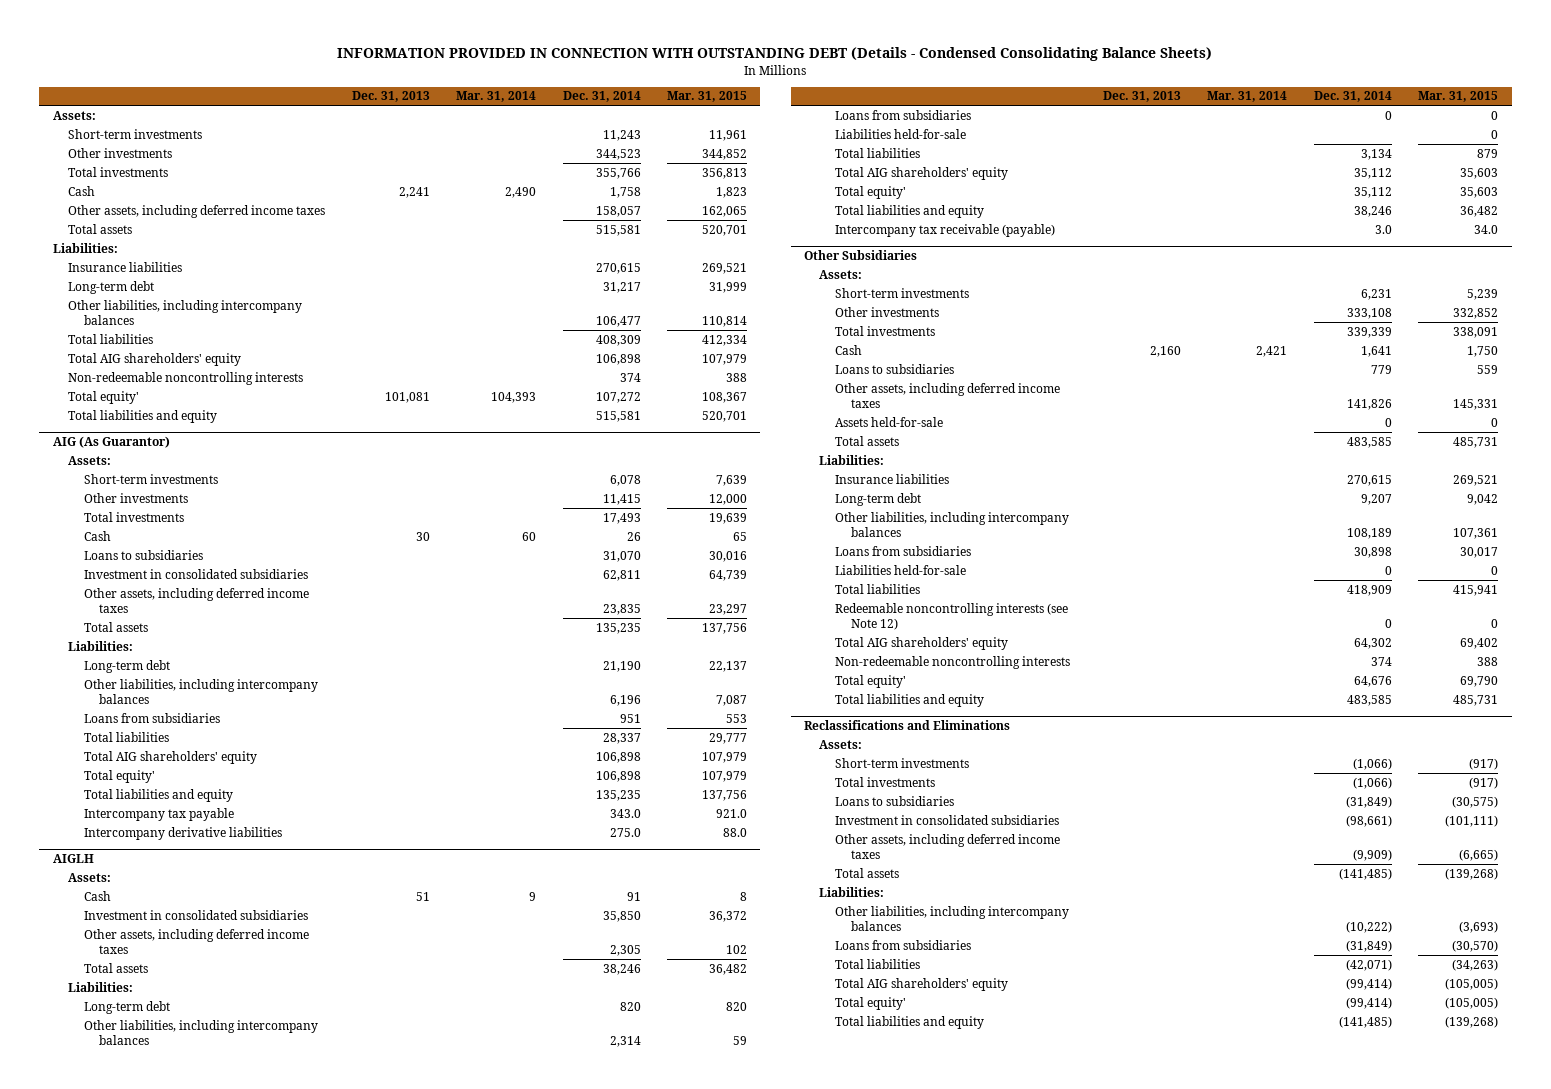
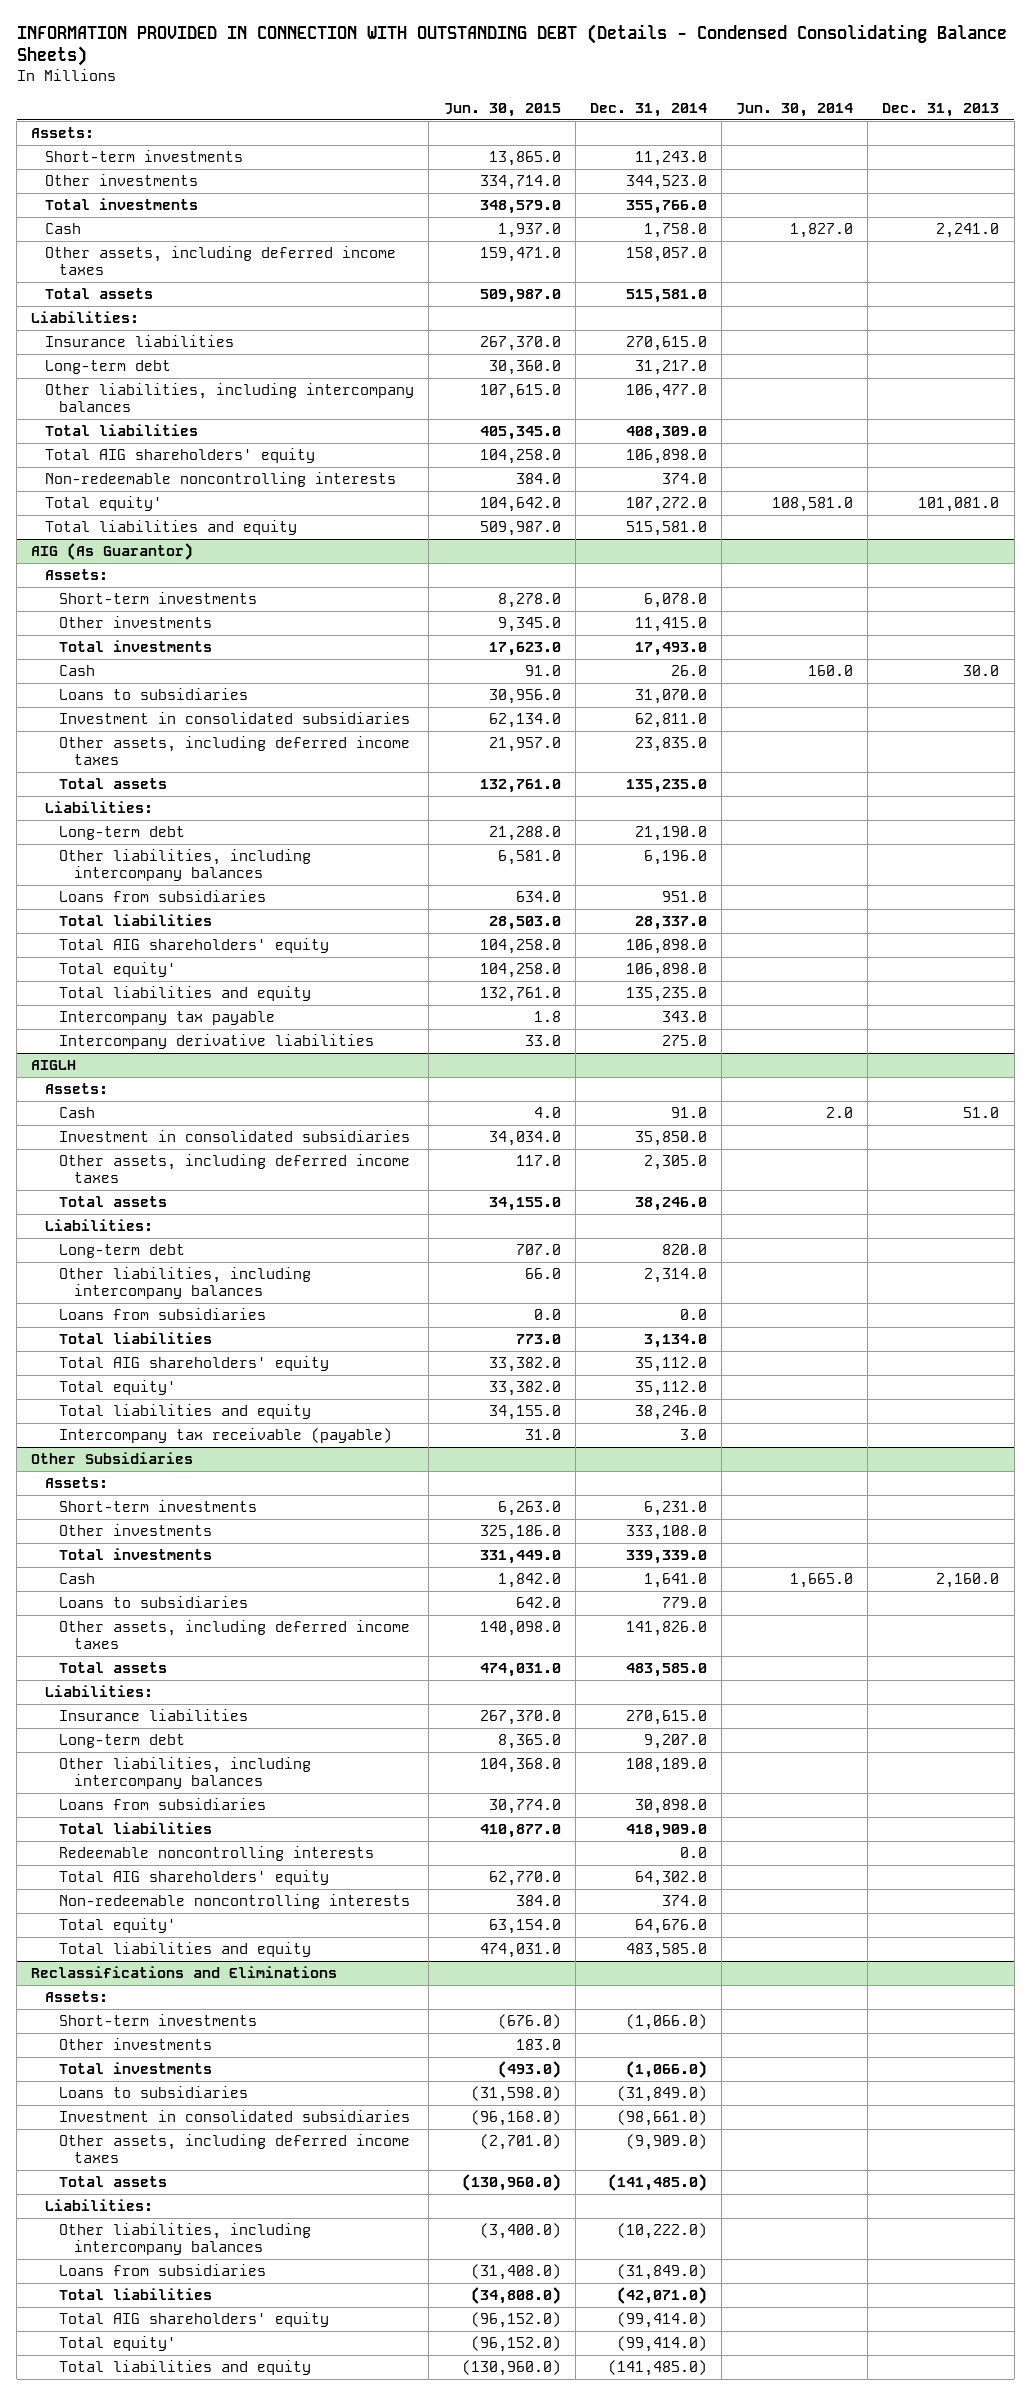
- | Dec. 31, 2013 | Mar. 31, 2014 | Dec. 31, 2014 | Mar. 31, 2015
+ | Jun. 30, 2015 | Dec. 31, 2014 | Jun. 30, 2014 | Dec. 31, 2013
- Short-term investments | | | 11,243 | 11,961
- Other investments | | | 344,523 | 344,852
- Total investments | | | 355,766 | 356,813
- Cash | 2,241 | 2,490 | 1,758 | 1,823
- Other assets, including deferred income taxes | | | 158,057 | 162,065
- Total assets | | | 515,581 | 520,701
+ Short-term investments | 13,865.0 | 11,243.0 | |
+ Other investments | 334,714.0 | 344,523.0 | |
+ Total investments | 348,579.0 | 355,766.0 | |
+ Cash | 1,937.0 | 1,758.0 | 1,827.0 | 2,241.0
+ Other assets, including deferred income taxes | 159,471.0 | 158,057.0 | |
+ Total assets | 509,987.0 | 515,581.0 | |
- Insurance liabilities | | | 270,615 | 269,521
- Long-term debt | | | 31,217 | 31,999
- Other liabilities, including intercompany balances | | | 106,477 | 110,814
- Total liabilities | | | 408,309 | 412,334
- Total AIG shareholders' equity | | | 106,898 | 107,979
- Non-redeemable noncontrolling interests | | | 374 | 388
- Total equity' | 101,081 | 104,393 | 107,272 | 108,367
- Total liabilities and equity | | | 515,581 | 520,701
+ Insurance liabilities | 267,370.0 | 270,615.0 | |
+ Long-term debt | 30,360.0 | 31,217.0 | |
+ Other liabilities, including intercompany balances | 107,615.0 | 106,477.0 | |
+ Total liabilities | 405,345.0 | 408,309.0 | |
+ Total AIG shareholders' equity | 104,258.0 | 106,898.0 | |
+ Non-redeemable noncontrolling interests | 384.0 | 374.0 | |
+ Total equity' | 104,642.0 | 107,272.0 | 108,581.0 | 101,081.0
+ Total liabilities and equity | 509,987.0 | 515,581.0 | |
@ AIG (As Guarantor)
- Short-term investments | | | 6,078 | 7,639
- Other investments | | | 11,415 | 12,000
- Total investments | | | 17,493 | 19,639
- Cash | 30 | 60 | 26 | 65
- Loans to subsidiaries | | | 31,070 | 30,016
- Investment in consolidated subsidiaries | | | 62,811 | 64,739
- Other assets, including deferred income taxes | | | 23,835 | 23,297
- Total assets | | | 135,235 | 137,756
+ Short-term investments | 8,278.0 | 6,078.0 | |
+ Other investments | 9,345.0 | 11,415.0 | |
+ Total investments | 17,623.0 | 17,493.0 | |
+ Cash | 91.0 | 26.0 | 160.0 | 30.0
+ Loans to subsidiaries | 30,956.0 | 31,070.0 | |
+ Investment in consolidated subsidiaries | 62,134.0 | 62,811.0 | |
+ Other assets, including deferred income taxes | 21,957.0 | 23,835.0 | |
+ Total assets | 132,761.0 | 135,235.0 | |
- Long-term debt | | | 21,190 | 22,137
- Other liabilities, including intercompany balances | | | 6,196 | 7,087
- Loans from subsidiaries | | | 951 | 553
- Total liabilities | | | 28,337 | 29,777
- Total AIG shareholders' equity | | | 106,898 | 107,979
- Total equity' | | | 106,898 | 107,979
- Total liabilities and equity | | | 135,235 | 137,756
+ Long-term debt | 21,288.0 | 21,190.0 | |
+ Other liabilities, including intercompany balances | 6,581.0 | 6,196.0 | |
+ Loans from subsidiaries | 634.0 | 951.0 | |
+ Total liabilities | 28,503.0 | 28,337.0 | |
+ Total AIG shareholders' equity | 104,258.0 | 106,898.0 | |
+ Total equity' | 104,258.0 | 106,898.0 | |
+ Total liabilities and equity | 132,761.0 | 135,235.0 | |
@ AIGLH
- Cash | 51 | 9 | 91 | 8
- Investment in consolidated subsidiaries | | | 35,850 | 36,372
- Other assets, including deferred income taxes | | | 2,305 | 102
- Total assets | | | 38,246 | 36,482
+ Cash | 4.0 | 91.0 | 2.0 | 51.0
+ Investment in consolidated subsidiaries | 34,034.0 | 35,850.0 | |
+ Other assets, including deferred income taxes | 117.0 | 2,305.0 | |
+ Total assets | 34,155.0 | 38,246.0 | |
- Long-term debt | | | 820 | 820
- Other liabilities, including intercompany balances | | | 2,314 | 59
- Loans from subsidiaries | | | 0 | 0
- Liabilities held-for-sale | | | | 0
- Total liabilities | | | 3,134 | 879
- Total AIG shareholders' equity | | | 35,112 | 35,603
- Total equity' | | | 35,112 | 35,603
- Total liabilities and equity | | | 38,246 | 36,482
+ Long-term debt | 707.0 | 820.0 | |
+ Other liabilities, including intercompany balances | 66.0 | 2,314.0 | |
+ Loans from subsidiaries | 0.0 | 0.0 | |
+ Total liabilities | 773.0 | 3,134.0 | |
+ Total AIG shareholders' equity | 33,382.0 | 35,112.0 | |
+ Total equity' | 33,382.0 | 35,112.0 | |
+ Total liabilities and equity | 34,155.0 | 38,246.0 | |
@ Other Subsidiaries
- Short-term investments | | | 6,231 | 5,239
- Other investments | | | 333,108 | 332,852
- Total investments | | | 339,339 | 338,091
- Cash | 2,160 | 2,421 | 1,641 | 1,750
- Loans to subsidiaries | | | 779 | 559
- Other assets, including deferred income taxes | | | 141,826 | 145,331
- Assets held-for-sale | | | 0 | 0
- Total assets | | | 483,585 | 485,731
+ Short-term investments | 6,263.0 | 6,231.0 | |
+ Other investments | 325,186.0 | 333,108.0 | |
+ Total investments | 331,449.0 | 339,339.0 | |
+ Cash | 1,842.0 | 1,641.0 | 1,665.0 | 2,160.0
+ Loans to subsidiaries | 642.0 | 779.0 | |
+ Other assets, including deferred income taxes | 140,098.0 | 141,826.0 | |
+ Total assets | 474,031.0 | 483,585.0 | |
- Insurance liabilities | | | 270,615 | 269,521
- Long-term debt | | | 9,207 | 9,042
- Other liabilities, including intercompany balances | | | 108,189 | 107,361
- Loans from subsidiaries | | | 30,898 | 30,017
- Liabilities held-for-sale | | | 0 | 0
- Total liabilities | | | 418,909 | 415,941
- Redeemable noncontrolling interests (see Note 12) | | | 0 | 0
- Total AIG shareholders' equity | | | 64,302 | 69,402
- Non-redeemable noncontrolling interests | | | 374 | 388
- Total equity' | | | 64,676 | 69,790
- Total liabilities and equity | | | 483,585 | 485,731
+ Insurance liabilities | 267,370.0 | 270,615.0 | |
+ Long-term debt | 8,365.0 | 9,207.0 | |
+ Other liabilities, including intercompany balances | 104,368.0 | 108,189.0 | |
+ Loans from subsidiaries | 30,774.0 | 30,898.0 | |
+ Total liabilities | 410,877.0 | 418,909.0 | |
+ Redeemable noncontrolling interests | | 0.0 | |
+ Total AIG shareholders' equity | 62,770.0 | 64,302.0 | |
+ Non-redeemable noncontrolling interests | 384.0 | 374.0 | |
+ Total equity' | 63,154.0 | 64,676.0 | |
+ Total liabilities and equity | 474,031.0 | 483,585.0 | |
@ Reclassifications and Eliminations
- Short-term investments | | | (1,066) | (917)
- Total investments | | | (1,066) | (917)
- Loans to subsidiaries | | | (31,849) | (30,575)
- Investment in consolidated subsidiaries | | | (98,661) | (101,111)
- Other assets, including deferred income taxes | | | (9,909) | (6,665)
- Total assets | | | (141,485) | (139,268)
+ Short-term investments | (676.0) | (1,066.0) | |
+ Other investments | 183.0 | | |
+ Total investments | (493.0) | (1,066.0) | |
+ Loans to subsidiaries | (31,598.0) | (31,849.0) | |
+ Investment in consolidated subsidiaries | (96,168.0) | (98,661.0) | |
+ Other assets, including deferred income taxes | (2,701.0) | (9,909.0) | |
+ Total assets | (130,960.0) | (141,485.0) | |
- Other liabilities, including intercompany balances | | | (10,222) | (3,693)
- Loans from subsidiaries | | | (31,849) | (30,570)
- Total liabilities | | | (42,071) | (34,263)
- Total AIG shareholders' equity | | | (99,414) | (105,005)
- Total equity' | | | (99,414) | (105,005)
- Total liabilities and equity | | | (141,485) | (139,268)
+ Other liabilities, including intercompany balances | (3,400.0) | (10,222.0) | |
+ Loans from subsidiaries | (31,408.0) | (31,849.0) | |
+ Total liabilities | (34,808.0) | (42,071.0) | |
+ Total AIG shareholders' equity | (96,152.0) | (99,414.0) | |
+ Total equity' | (96,152.0) | (99,414.0) | |
+ Total liabilities and equity | (130,960.0) | (141,485.0) | |

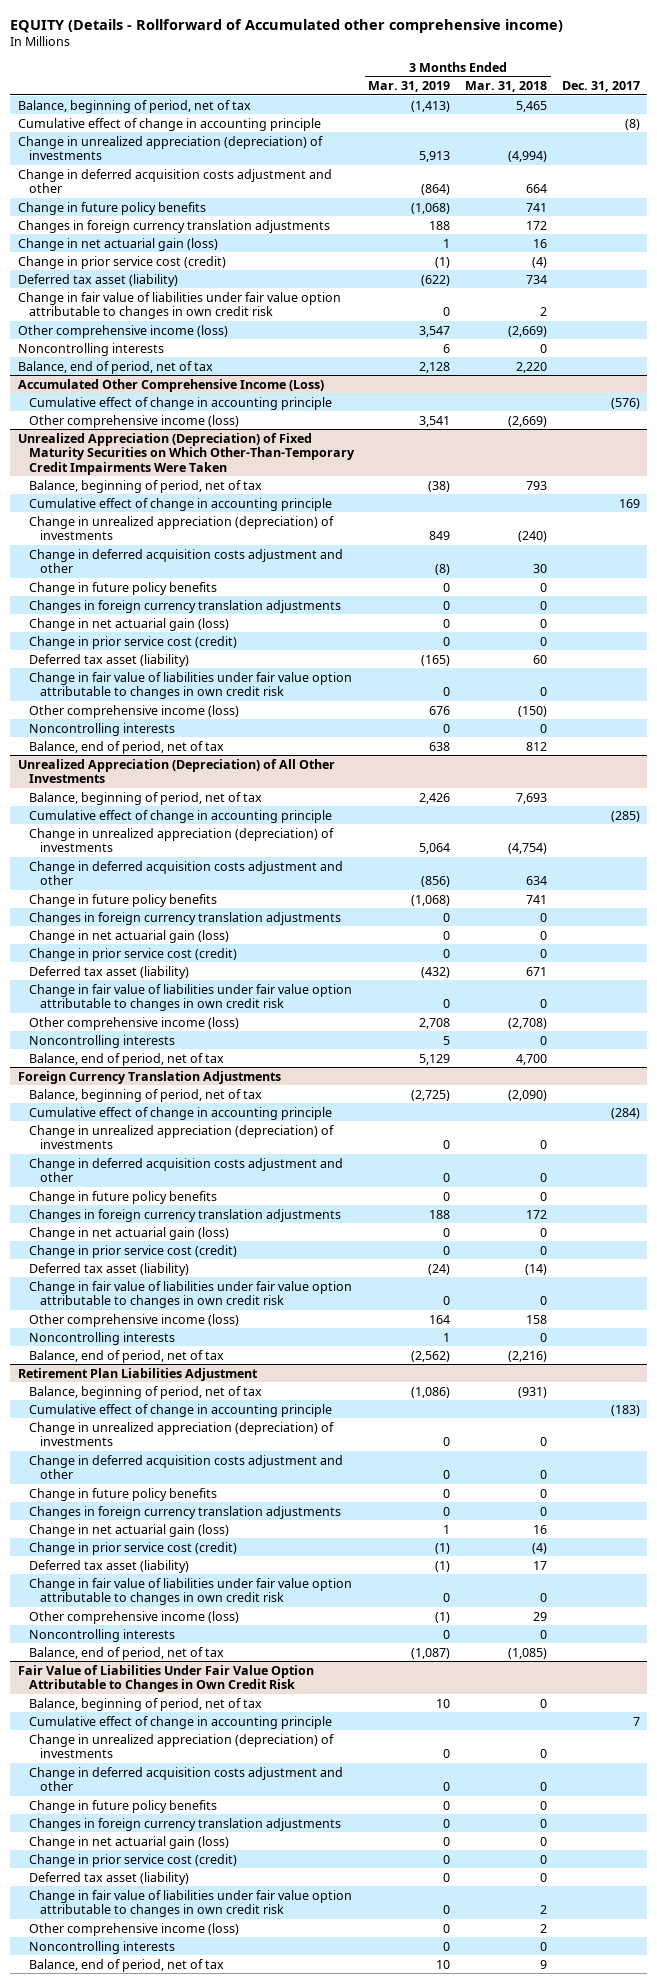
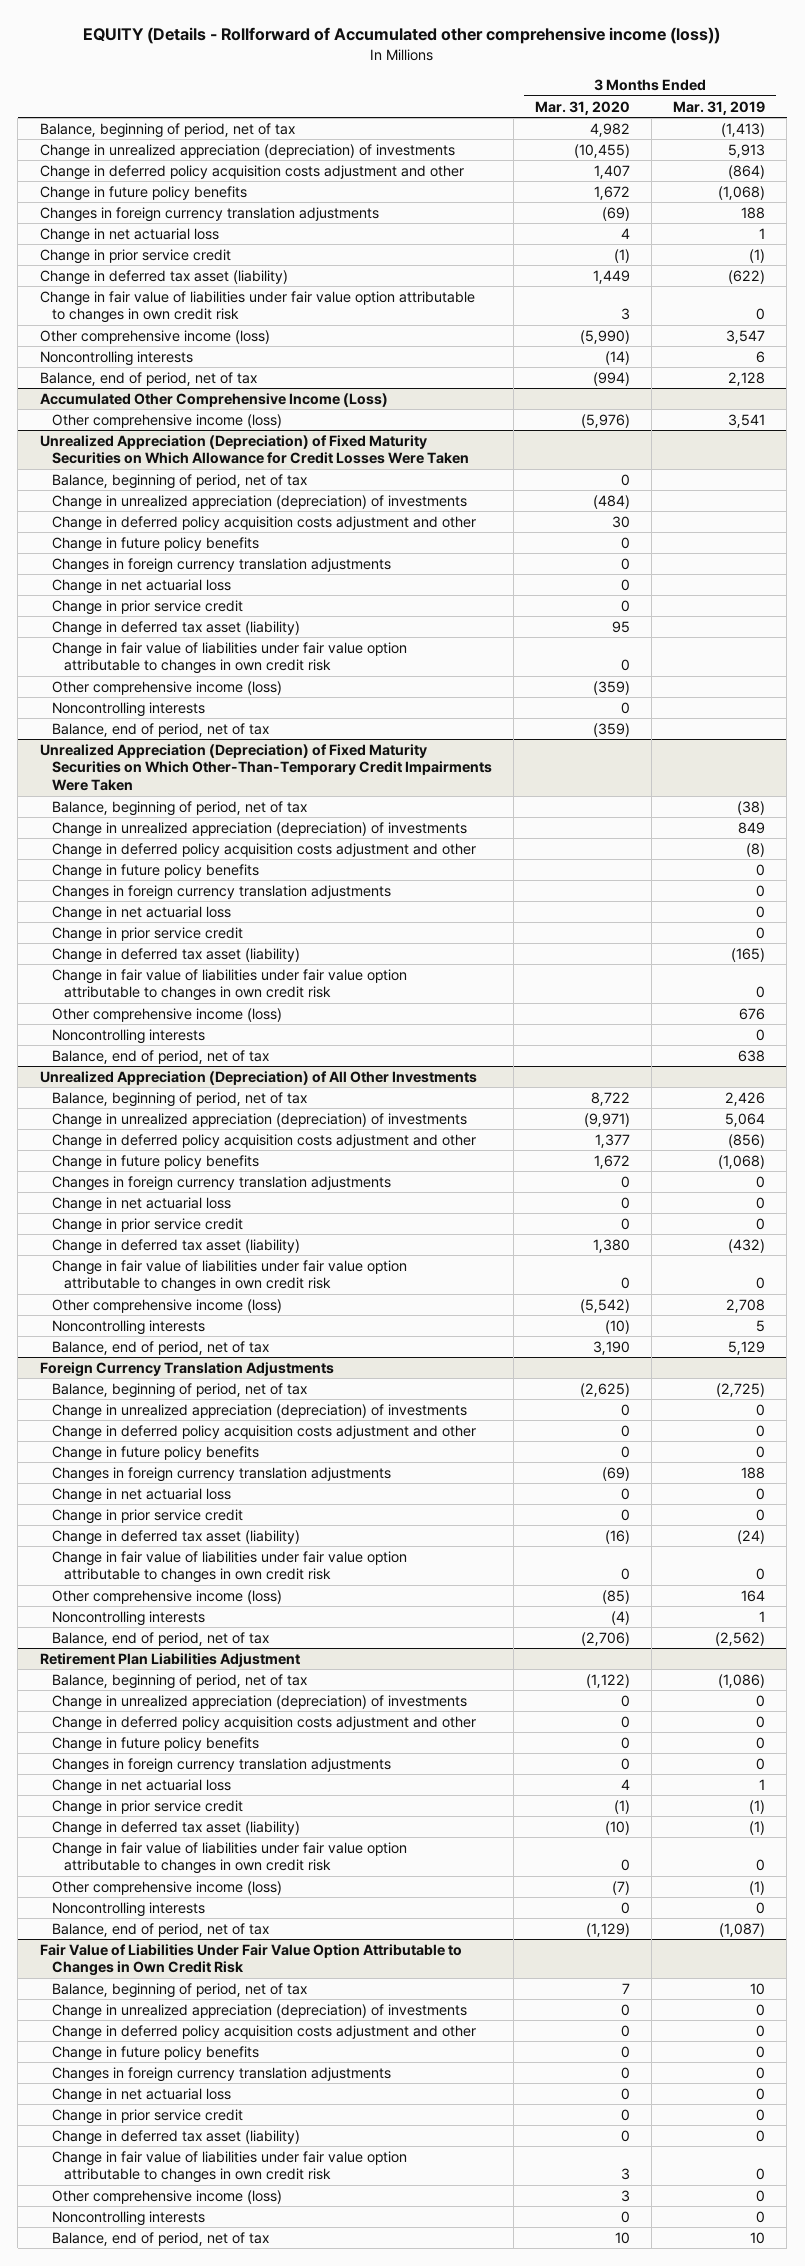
- EQUITY (Details - Rollforward of Accumulated other comprehensive income)
+ EQUITY (Details - Rollforward of Accumulated other comprehensive income (loss))
- | 3 Months Ended Mar. 31, 2019 | 3 Months Ended Mar. 31, 2018 | Dec. 31, 2017
+ | 3 Months Ended Mar. 31, 2020 | 3 Months Ended Mar. 31, 2019
- Cumulative effect of change in accounting principle | | | (8)
- Change in deferred acquisition costs adjustment and other | (864) | 664 |
+ Change in deferred policy acquisition costs adjustment and other | 1,407 | (864)
- Change in net actuarial gain (loss) | 1 | 16 |
- Change in prior service cost (credit) | (1) | (4) |
- Deferred tax asset (liability) | (622) | 734 |
+ Change in net actuarial loss | 4 | 1
+ Change in prior service credit | (1) | (1)
+ Change in deferred tax asset (liability) | 1,449 | (622)
@ Accumulated Other Comprehensive Income (Loss)
- Cumulative effect of change in accounting principle | | | (576)
+ Unrealized Appreciation (Depreciation) of Fixed Maturity Securities on Which Allowance for Credit Losses Were Taken
+ Balance, beginning of period, net of tax | 0 |
+ Change in unrealized appreciation (depreciation) of investments | (484) |
+ Change in deferred policy acquisition costs adjustment and other | 30 |
+ Change in future policy benefits | 0 |
+ Changes in foreign currency translation adjustments | 0 |
+ Change in net actuarial loss | 0 |
+ Change in prior service credit | 0 |
+ Change in deferred tax asset (liability) | 95 |
+ Change in fair value of liabilities under fair value option attributable to changes in own credit risk | 0 |
+ Other comprehensive income (loss) | (359) |
+ Noncontrolling interests | 0 |
+ Balance, end of period, net of tax | (359) |
@ Unrealized Appreciation (Depreciation) of Fixed Maturity Securities on Which Other-Than-Temporary Credit Impairments Were Taken
- Cumulative effect of change in accounting principle | | | 169
- Change in deferred acquisition costs adjustment and other | (8) | 30 |
+ Change in deferred policy acquisition costs adjustment and other | | (8)
- Change in net actuarial gain (loss) | 0 | 0 |
- Change in prior service cost (credit) | 0 | 0 |
- Deferred tax asset (liability) | (165) | 60 |
+ Change in net actuarial loss | | 0
+ Change in prior service credit | | 0
+ Change in deferred tax asset (liability) | | (165)
@ Unrealized Appreciation (Depreciation) of All Other Investments
- Cumulative effect of change in accounting principle | | | (285)
- Change in deferred acquisition costs adjustment and other | (856) | 634 |
+ Change in deferred policy acquisition costs adjustment and other | 1,377 | (856)
- Change in net actuarial gain (loss) | 0 | 0 |
- Change in prior service cost (credit) | 0 | 0 |
- Deferred tax asset (liability) | (432) | 671 |
+ Change in net actuarial loss | 0 | 0
+ Change in prior service credit | 0 | 0
+ Change in deferred tax asset (liability) | 1,380 | (432)
@ Foreign Currency Translation Adjustments
- Cumulative effect of change in accounting principle | | | (284)
- Change in deferred acquisition costs adjustment and other | 0 | 0 |
+ Change in deferred policy acquisition costs adjustment and other | 0 | 0
- Change in net actuarial gain (loss) | 0 | 0 |
- Change in prior service cost (credit) | 0 | 0 |
- Deferred tax asset (liability) | (24) | (14) |
+ Change in net actuarial loss | 0 | 0
+ Change in prior service credit | 0 | 0
+ Change in deferred tax asset (liability) | (16) | (24)
@ Retirement Plan Liabilities Adjustment
- Cumulative effect of change in accounting principle | | | (183)
- Change in deferred acquisition costs adjustment and other | 0 | 0 |
+ Change in deferred policy acquisition costs adjustment and other | 0 | 0
- Change in net actuarial gain (loss) | 1 | 16 |
- Change in prior service cost (credit) | (1) | (4) |
- Deferred tax asset (liability) | (1) | 17 |
+ Change in net actuarial loss | 4 | 1
+ Change in prior service credit | (1) | (1)
+ Change in deferred tax asset (liability) | (10) | (1)
@ Fair Value of Liabilities Under Fair Value Option Attributable to Changes in Own Credit Risk
- Cumulative effect of change in accounting principle | | | 7
- Change in deferred acquisition costs adjustment and other | 0 | 0 |
+ Change in deferred policy acquisition costs adjustment and other | 0 | 0
- Change in net actuarial gain (loss) | 0 | 0 |
- Change in prior service cost (credit) | 0 | 0 |
- Deferred tax asset (liability) | 0 | 0 |
+ Change in net actuarial loss | 0 | 0
+ Change in prior service credit | 0 | 0
+ Change in deferred tax asset (liability) | 0 | 0

